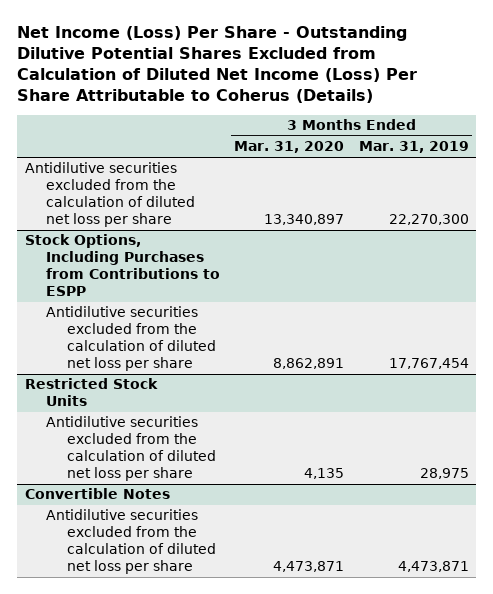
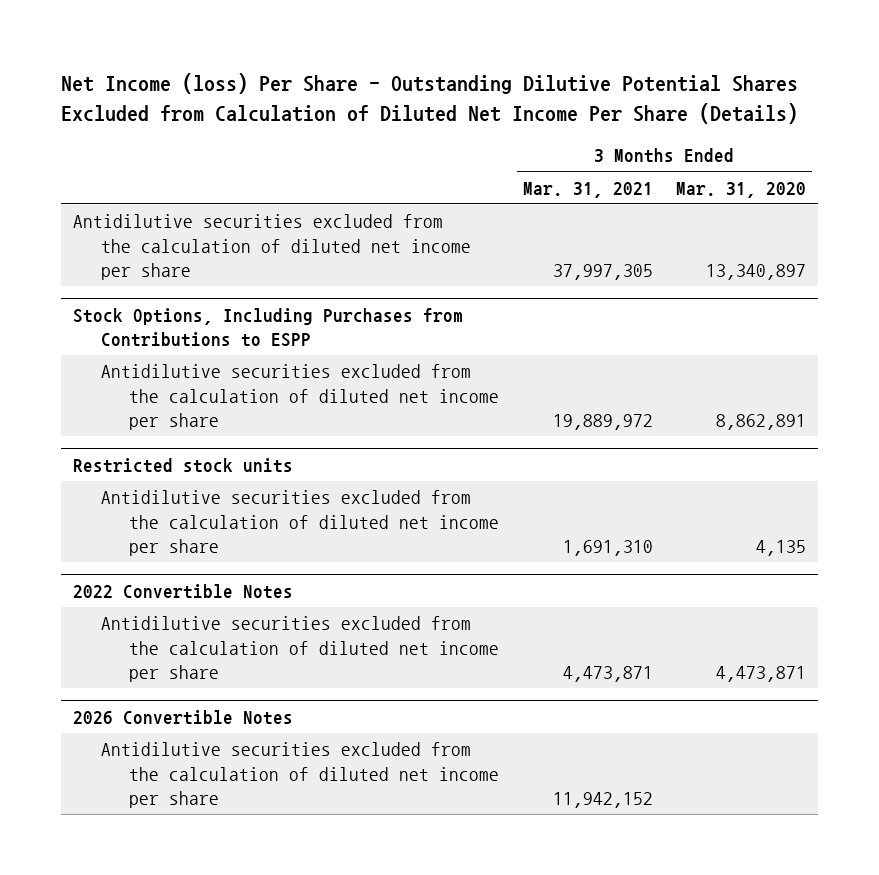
- Net Income (Loss) Per Share - Outstanding Dilutive Potential Shares Excluded from Calculation of Diluted Net Income (Loss) Per Share Attributable to Coherus (Details)
+ Net Income (loss) Per Share - Outstanding Dilutive Potential Shares Excluded from Calculation of Diluted Net Income Per Share (Details)
- | 3 Months Ended Mar. 31, 2020 | 3 Months Ended Mar. 31, 2019
+ | 3 Months Ended Mar. 31, 2021 | 3 Months Ended Mar. 31, 2020
- Antidilutive securities excluded from the calculation of diluted net loss per share | 13,340,897 | 22,270,300
+ Antidilutive securities excluded from the calculation of diluted net income per share | 37,997,305 | 13,340,897
@ Stock Options, Including Purchases from Contributions to ESPP
- Antidilutive securities excluded from the calculation of diluted net loss per share | 8,862,891 | 17,767,454
- Restricted Stock Units
- Antidilutive securities excluded from the calculation of diluted net loss per share | 4,135 | 28,975
- Convertible Notes
- Antidilutive securities excluded from the calculation of diluted net loss per share | 4,473,871 | 4,473,871
@ Stock Options, Including Purchases from Contributions to ESPP
+ Antidilutive securities excluded from the calculation of diluted net income per share | 19,889,972 | 8,862,891
+ Restricted stock units
+ Antidilutive securities excluded from the calculation of diluted net income per share | 1,691,310 | 4,135
+ 2022 Convertible Notes
+ Antidilutive securities excluded from the calculation of diluted net income per share | 4,473,871 | 4,473,871
+ 2026 Convertible Notes
+ Antidilutive securities excluded from the calculation of diluted net income per share | 11,942,152 |

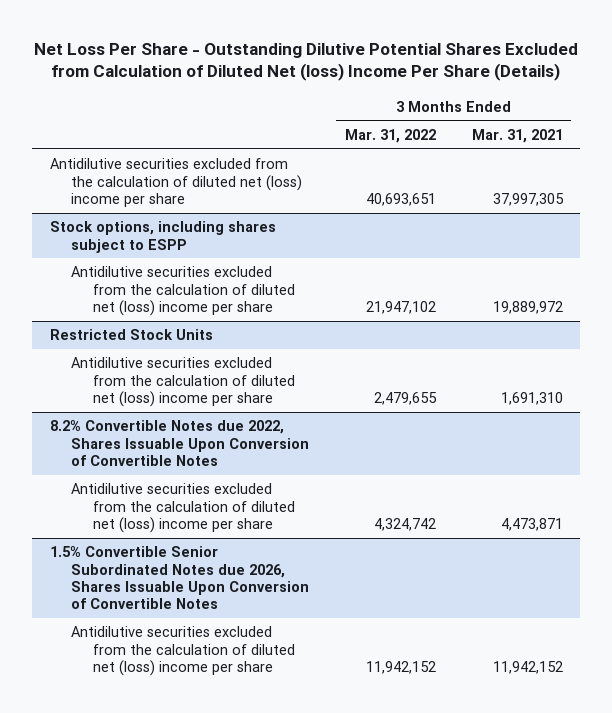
- Net Income (loss) Per Share - Outstanding Dilutive Potential Shares Excluded from Calculation of Diluted Net Income Per Share (Details)
+ Net Loss Per Share - Outstanding Dilutive Potential Shares Excluded from Calculation of Diluted Net (loss) Income Per Share (Details)
- | 3 Months Ended Mar. 31, 2021 | 3 Months Ended Mar. 31, 2020
+ | 3 Months Ended Mar. 31, 2022 | 3 Months Ended Mar. 31, 2021
- Antidilutive securities excluded from the calculation of diluted net income per share | 37,997,305 | 13,340,897
- Stock Options, Including Purchases from Contributions to ESPP
- Antidilutive securities excluded from the calculation of diluted net income per share | 19,889,972 | 8,862,891
- Restricted stock units
- Antidilutive securities excluded from the calculation of diluted net income per share | 1,691,310 | 4,135
- 2022 Convertible Notes
- Antidilutive securities excluded from the calculation of diluted net income per share | 4,473,871 | 4,473,871
- 2026 Convertible Notes
- Antidilutive securities excluded from the calculation of diluted net income per share | 11,942,152 |
+ Antidilutive securities excluded from the calculation of diluted net (loss) income per share | 40,693,651 | 37,997,305
+ Stock options, including shares subject to ESPP
+ Antidilutive securities excluded from the calculation of diluted net (loss) income per share | 21,947,102 | 19,889,972
+ Restricted Stock Units
+ Antidilutive securities excluded from the calculation of diluted net (loss) income per share | 2,479,655 | 1,691,310
+ 8.2% Convertible Notes due 2022, Shares Issuable Upon Conversion of Convertible Notes
+ Antidilutive securities excluded from the calculation of diluted net (loss) income per share | 4,324,742 | 4,473,871
+ 1.5% Convertible Senior Subordinated Notes due 2026, Shares Issuable Upon Conversion of Convertible Notes
+ Antidilutive securities excluded from the calculation of diluted net (loss) income per share | 11,942,152 | 11,942,152

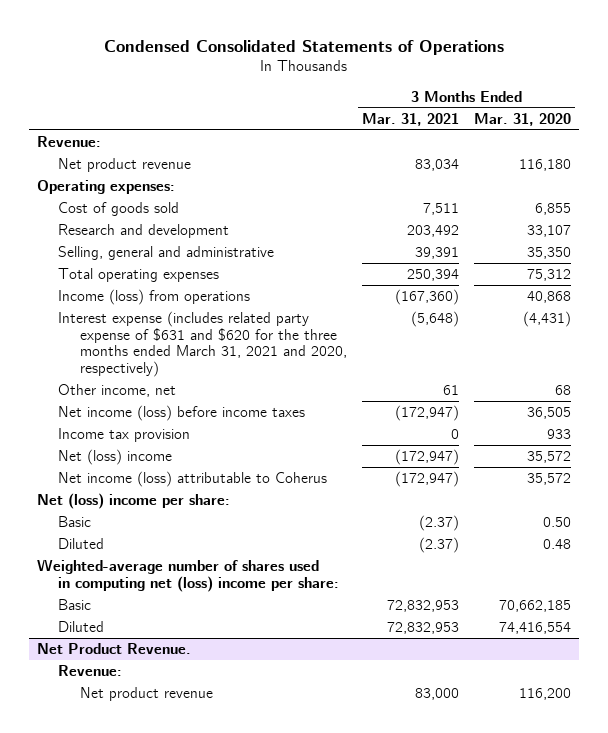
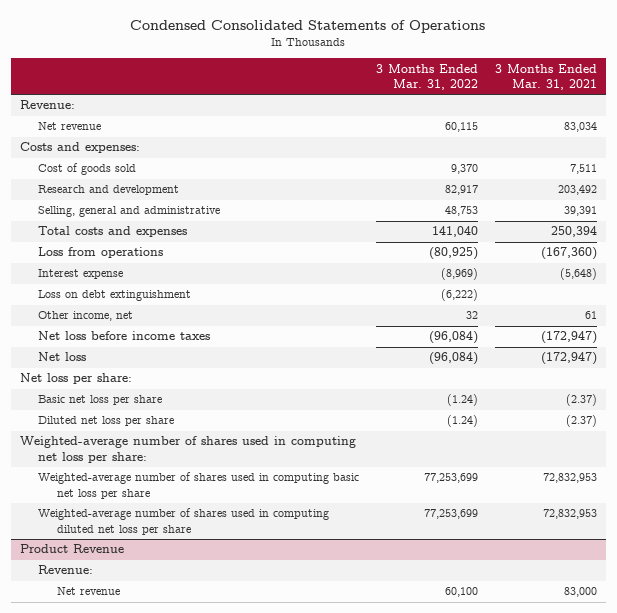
- | 3 Months Ended Mar. 31, 2021 | 3 Months Ended Mar. 31, 2020
+ | 3 Months Ended Mar. 31, 2022 | 3 Months Ended Mar. 31, 2021
- Net product revenue | 83,034 | 116,180
- Operating expenses:
+ Net revenue | 60,115 | 83,034
+ Costs and expenses:
- Total operating expenses | 250,394 | 75,312
- Income (loss) from operations | (167,360) | 40,868
- Interest expense (includes related party expense of $631 and $620 for the three months ended March 31, 2021 and 2020, respectively) | (5,648) | (4,431)
+ Total costs and expenses | 141,040 | 250,394
+ Loss from operations | (80,925) | (167,360)
+ Interest expense | (8,969) | (5,648)
+ Loss on debt extinguishment | (6,222) |
- Net income (loss) before income taxes | (172,947) | 36,505
- Income tax provision | 0 | 933
- Net (loss) income | (172,947) | 35,572
- Net income (loss) attributable to Coherus | (172,947) | 35,572
- Net (loss) income per share:
- Basic | (2.37) | 0.50
- Diluted | (2.37) | 0.48
- Weighted-average number of shares used in computing net (loss) income per share:
- Basic | 72,832,953 | 70,662,185
- Diluted | 72,832,953 | 74,416,554
- Net Product Revenue.
+ Net loss before income taxes | (96,084) | (172,947)
+ Net loss | (96,084) | (172,947)
+ Net loss per share:
+ Basic net loss per share | (1.24) | (2.37)
+ Diluted net loss per share | (1.24) | (2.37)
+ Weighted-average number of shares used in computing net loss per share:
+ Weighted-average number of shares used in computing basic net loss per share | 77,253,699 | 72,832,953
+ Weighted-average number of shares used in computing diluted net loss per share | 77,253,699 | 72,832,953
+ Product Revenue
- Net product revenue | 83,000 | 116,200
+ Net revenue | 60,100 | 83,000

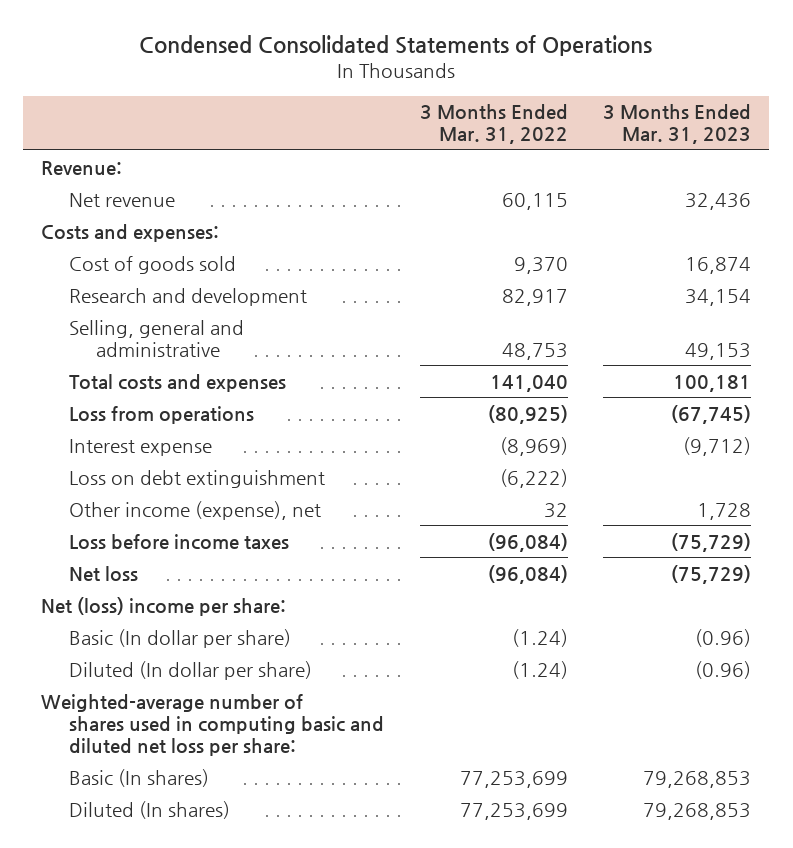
- | 3 Months Ended Mar. 31, 2022 | 3 Months Ended Mar. 31, 2021
+ | 3 Months Ended Mar. 31, 2022 | 3 Months Ended Mar. 31, 2023
- Other income, net | 32 | 61
- Net loss before income taxes | (96,084) | (172,947)
+ Other income (expense), net | 32 | 1,728
+ Loss before income taxes | (96,084) | (75,729)
- Net loss per share:
- Basic net loss per share | (1.24) | (2.37)
- Diluted net loss per share | (1.24) | (2.37)
- Weighted-average number of shares used in computing net loss per share:
- Weighted-average number of shares used in computing basic net loss per share | 77,253,699 | 72,832,953
- Weighted-average number of shares used in computing diluted net loss per share | 77,253,699 | 72,832,953
- Product Revenue
- Revenue:
- Net revenue | 60,100 | 83,000
+ Net (loss) income per share:
+ Basic (In dollar per share) | (1.24) | (0.96)
+ Diluted (In dollar per share) | (1.24) | (0.96)
+ Weighted-average number of shares used in computing basic and diluted net loss per share:
+ Basic (In shares) | 77,253,699 | 79,268,853
+ Diluted (In shares) | 77,253,699 | 79,268,853

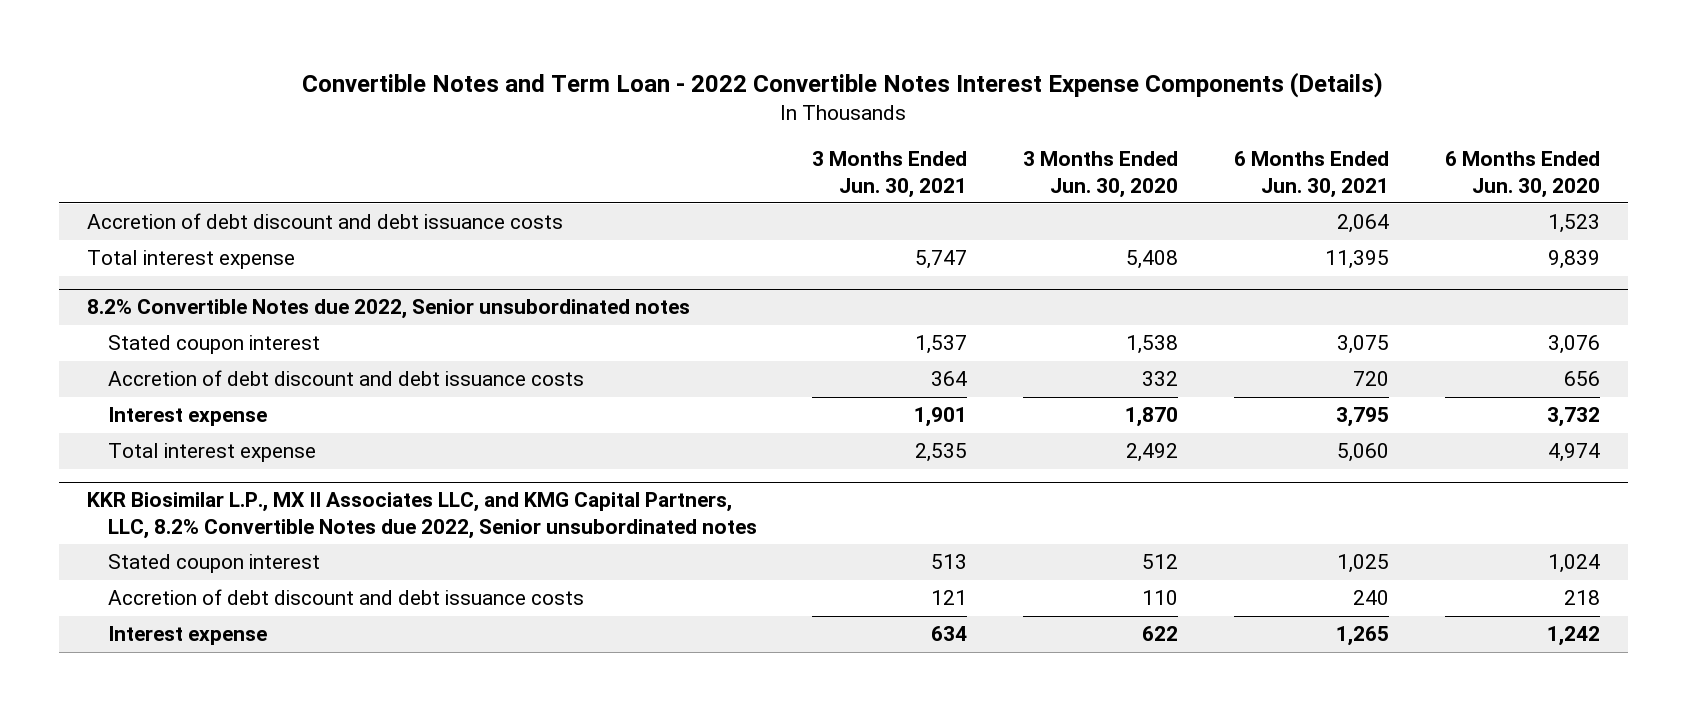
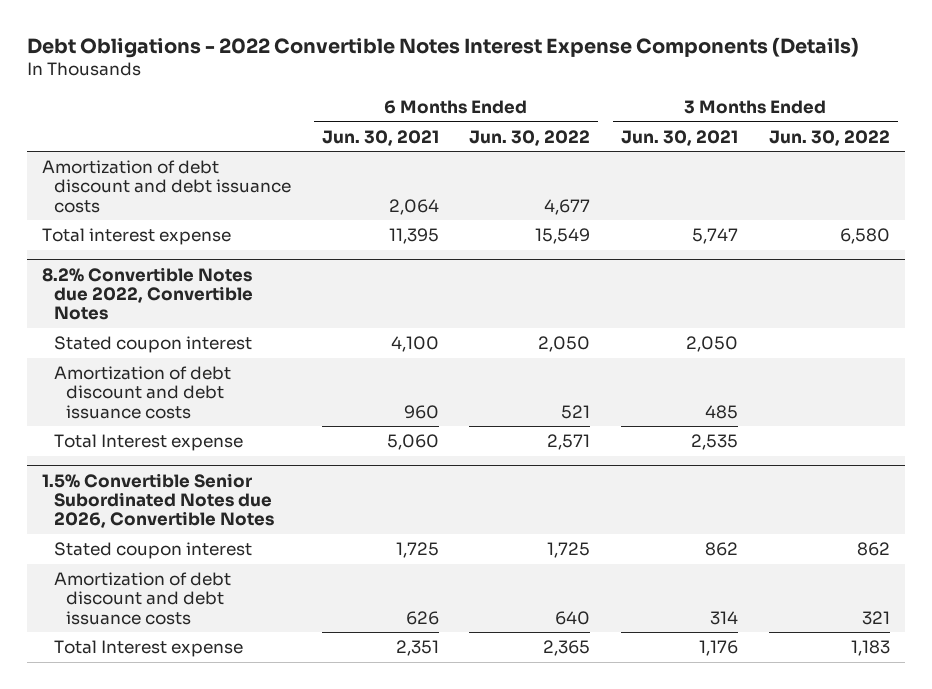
- Convertible Notes and Term Loan - 2022 Convertible Notes Interest Expense Components (Details)
+ Debt Obligations - 2022 Convertible Notes Interest Expense Components (Details)
- | 3 Months Ended Jun. 30, 2021 | 3 Months Ended Jun. 30, 2020 | 6 Months Ended Jun. 30, 2021 | 6 Months Ended Jun. 30, 2020
+ | 6 Months Ended Jun. 30, 2021 | 6 Months Ended Jun. 30, 2022 | 3 Months Ended Jun. 30, 2021 | 3 Months Ended Jun. 30, 2022
- Accretion of debt discount and debt issuance costs | | | 2,064 | 1,523
+ Amortization of debt discount and debt issuance costs | 2,064 | 4,677 | |
- 8.2% Convertible Notes due 2022, Senior unsubordinated notes
- Stated coupon interest | 1,537 | 1,538 | 3,075 | 3,076
- Accretion of debt discount and debt issuance costs | 364 | 332 | 720 | 656
- Interest expense | 1,901 | 1,870 | 3,795 | 3,732
- Total interest expense | 2,535 | 2,492 | 5,060 | 4,974
- KKR Biosimilar L.P., MX II Associates LLC, and KMG Capital Partners, LLC, 8.2% Convertible Notes due 2022, Senior unsubordinated notes
- Stated coupon interest | 513 | 512 | 1,025 | 1,024
- Accretion of debt discount and debt issuance costs | 121 | 110 | 240 | 218
- Interest expense | 634 | 622 | 1,265 | 1,242
+ 8.2% Convertible Notes due 2022, Convertible Notes
+ Stated coupon interest | 4,100 | 2,050 | 2,050 |
+ Amortization of debt discount and debt issuance costs | 960 | 521 | 485 |
+ Total Interest expense | 5,060 | 2,571 | 2,535 |
+ 1.5% Convertible Senior Subordinated Notes due 2026, Convertible Notes
+ Stated coupon interest | 1,725 | 1,725 | 862 | 862
+ Amortization of debt discount and debt issuance costs | 626 | 640 | 314 | 321
+ Total Interest expense | 2,351 | 2,365 | 1,176 | 1,183

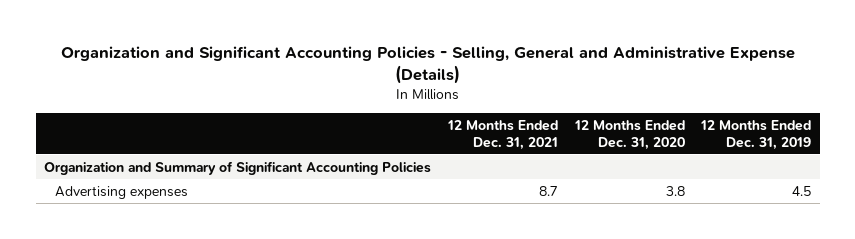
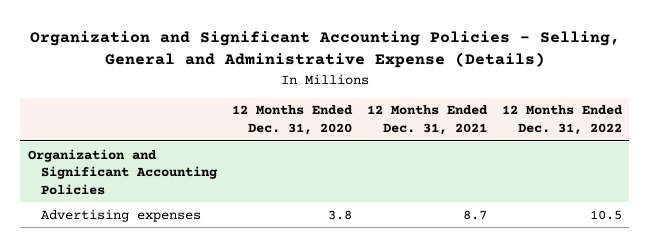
- | 12 Months Ended Dec. 31, 2021 | 12 Months Ended Dec. 31, 2020 | 12 Months Ended Dec. 31, 2019
+ | 12 Months Ended Dec. 31, 2020 | 12 Months Ended Dec. 31, 2021 | 12 Months Ended Dec. 31, 2022
- Organization and Summary of Significant Accounting Policies
+ Organization and Significant Accounting Policies

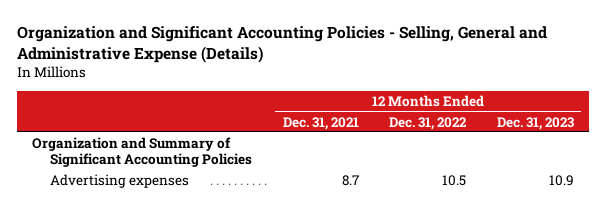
- | 12 Months Ended Dec. 31, 2020 | 12 Months Ended Dec. 31, 2021 | 12 Months Ended Dec. 31, 2022
+ | 12 Months Ended Dec. 31, 2021 | 12 Months Ended Dec. 31, 2022 | 12 Months Ended Dec. 31, 2023
- Organization and Significant Accounting Policies
+ Organization and Summary of Significant Accounting Policies

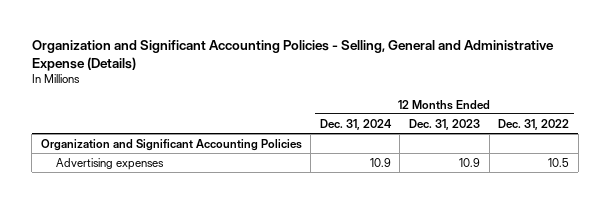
- | 12 Months Ended Dec. 31, 2021 | 12 Months Ended Dec. 31, 2022 | 12 Months Ended Dec. 31, 2023
+ | 12 Months Ended Dec. 31, 2024 | 12 Months Ended Dec. 31, 2023 | 12 Months Ended Dec. 31, 2022
- Organization and Summary of Significant Accounting Policies
+ Organization and Significant Accounting Policies

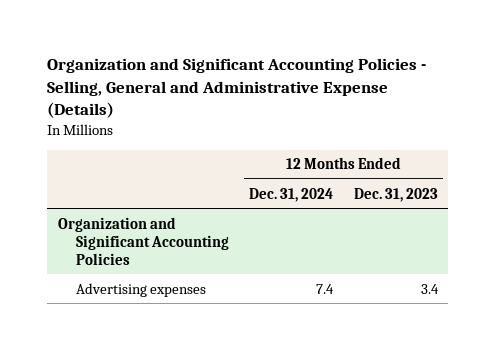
- | 12 Months Ended Dec. 31, 2024 | 12 Months Ended Dec. 31, 2023 | 12 Months Ended Dec. 31, 2022
+ | 12 Months Ended Dec. 31, 2024 | 12 Months Ended Dec. 31, 2023
- Advertising expenses | 10.9 | 10.9 | 10.5
+ Advertising expenses | 7.4 | 3.4

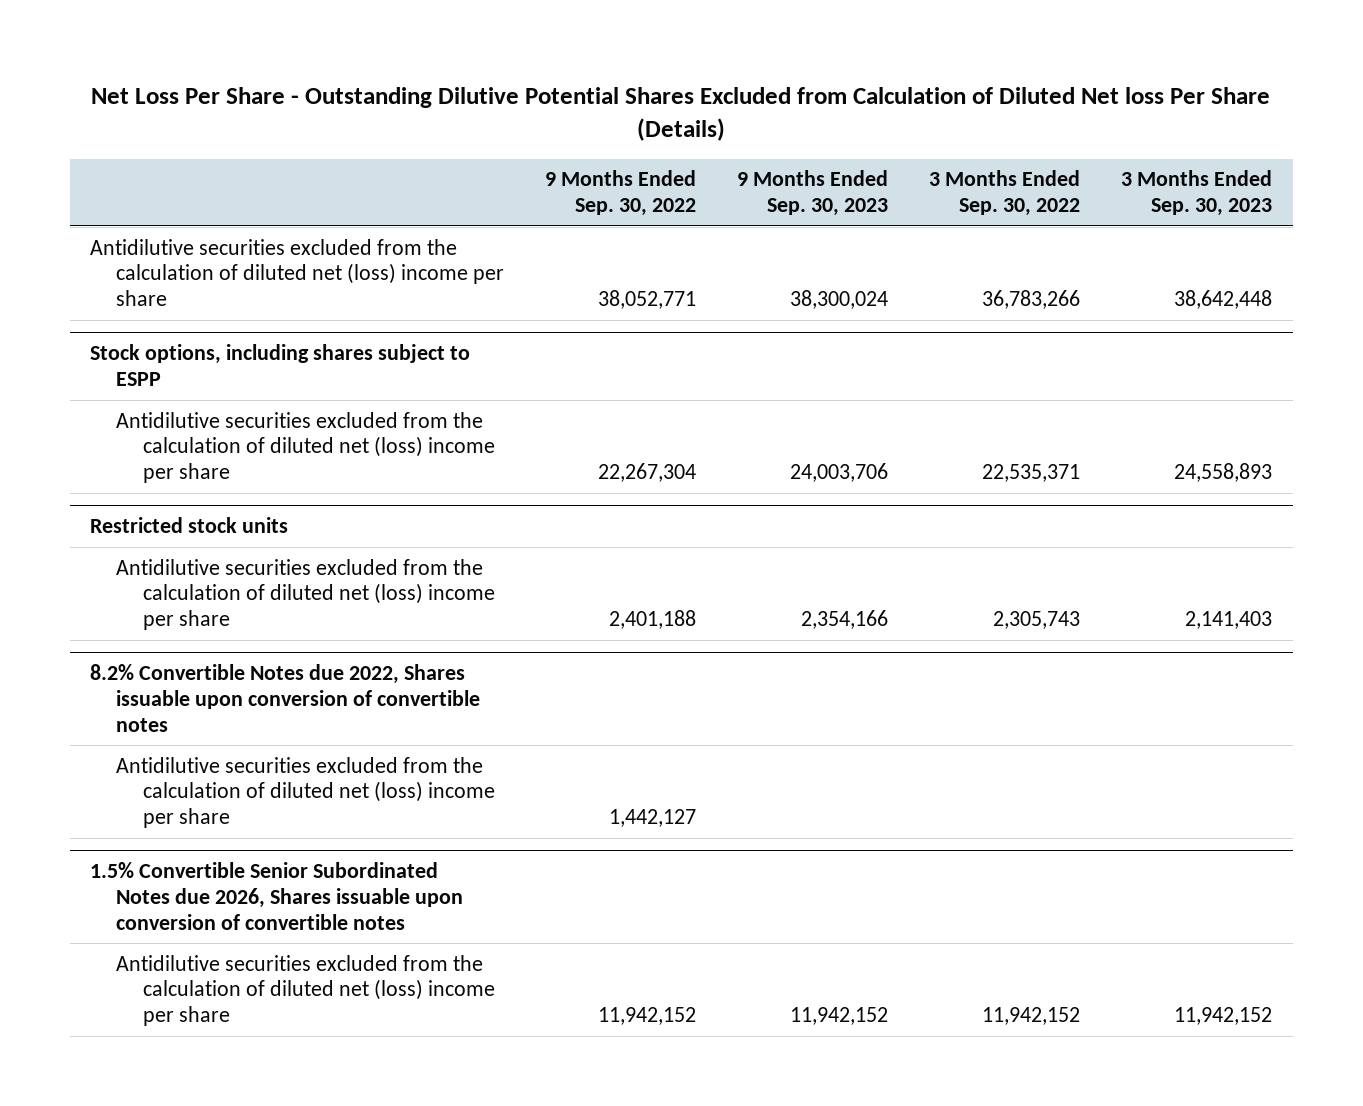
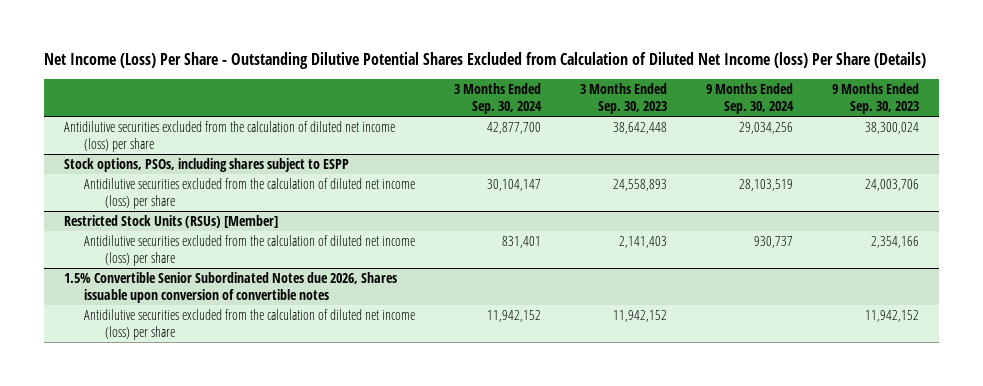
- Net Loss Per Share - Outstanding Dilutive Potential Shares Excluded from Calculation of Diluted Net loss Per Share (Details)
+ Net Income (Loss) Per Share - Outstanding Dilutive Potential Shares Excluded from Calculation of Diluted Net Income (loss) Per Share (Details)
- | 9 Months Ended Sep. 30, 2022 | 9 Months Ended Sep. 30, 2023 | 3 Months Ended Sep. 30, 2022 | 3 Months Ended Sep. 30, 2023
+ | 3 Months Ended Sep. 30, 2024 | 3 Months Ended Sep. 30, 2023 | 9 Months Ended Sep. 30, 2024 | 9 Months Ended Sep. 30, 2023
- Antidilutive securities excluded from the calculation of diluted net (loss) income per share | 38,052,771 | 38,300,024 | 36,783,266 | 38,642,448
- Stock options, including shares subject to ESPP
- Antidilutive securities excluded from the calculation of diluted net (loss) income per share | 22,267,304 | 24,003,706 | 22,535,371 | 24,558,893
- Restricted stock units
- Antidilutive securities excluded from the calculation of diluted net (loss) income per share | 2,401,188 | 2,354,166 | 2,305,743 | 2,141,403
- 8.2% Convertible Notes due 2022, Shares issuable upon conversion of convertible notes
- Antidilutive securities excluded from the calculation of diluted net (loss) income per share | 1,442,127 | | |
+ Antidilutive securities excluded from the calculation of diluted net income (loss) per share | 42,877,700 | 38,642,448 | 29,034,256 | 38,300,024
+ Stock options, PSOs, including shares subject to ESPP
+ Antidilutive securities excluded from the calculation of diluted net income (loss) per share | 30,104,147 | 24,558,893 | 28,103,519 | 24,003,706
+ Restricted Stock Units (RSUs) [Member]
+ Antidilutive securities excluded from the calculation of diluted net income (loss) per share | 831,401 | 2,141,403 | 930,737 | 2,354,166
@ 1.5% Convertible Senior Subordinated Notes due 2026, Shares issuable upon conversion of convertible notes
- Antidilutive securities excluded from the calculation of diluted net (loss) income per share | 11,942,152 | 11,942,152 | 11,942,152 | 11,942,152
+ Antidilutive securities excluded from the calculation of diluted net income (loss) per share | 11,942,152 | 11,942,152 | | 11,942,152

